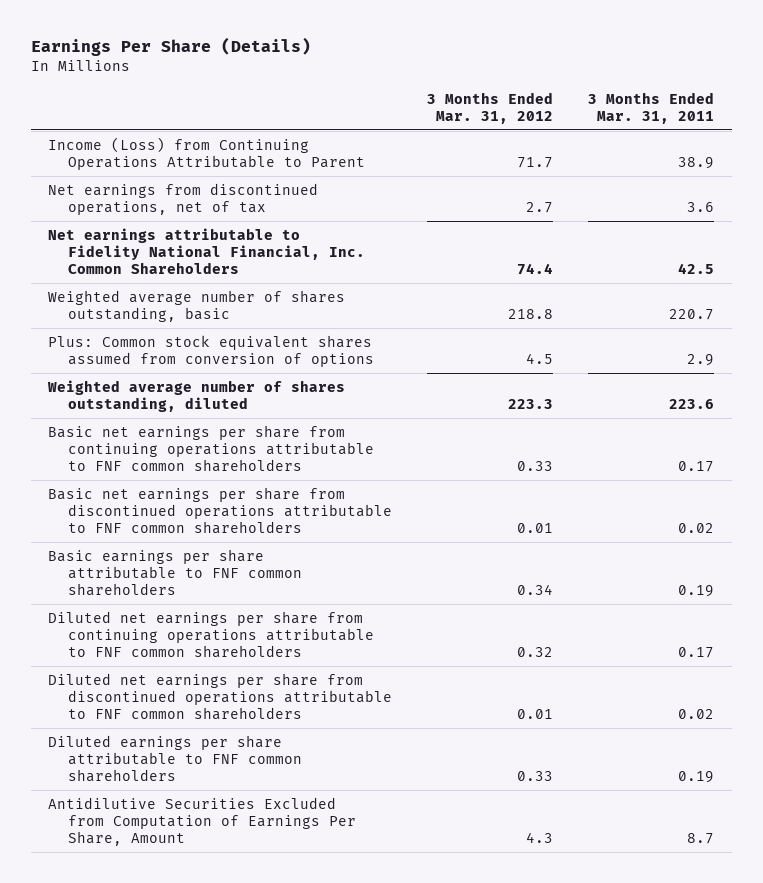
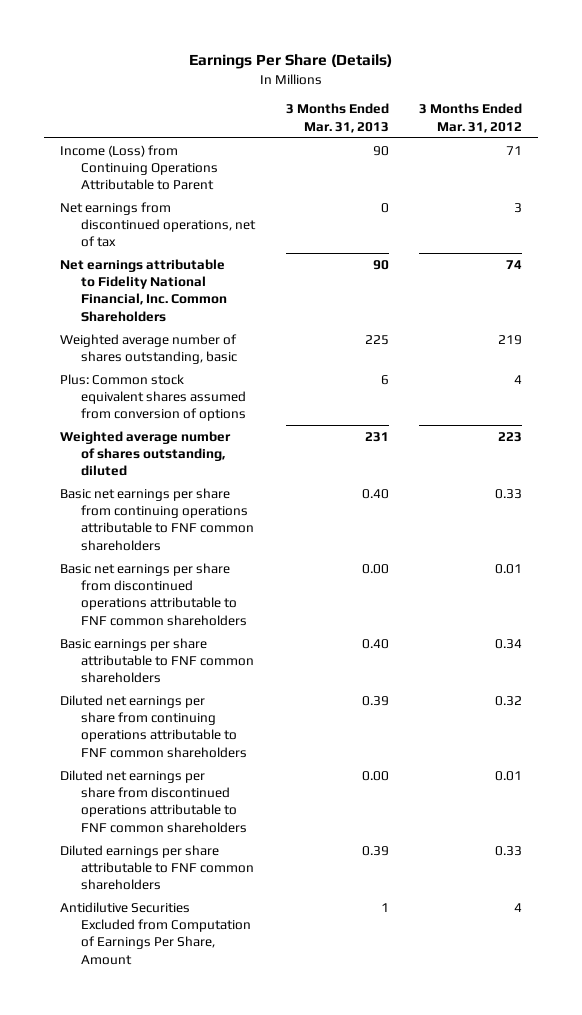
- | 3 Months Ended Mar. 31, 2012 | 3 Months Ended Mar. 31, 2011
+ | 3 Months Ended Mar. 31, 2013 | 3 Months Ended Mar. 31, 2012
- Income (Loss) from Continuing Operations Attributable to Parent | 71.7 | 38.9
- Net earnings from discontinued operations, net of tax | 2.7 | 3.6
- Net earnings attributable to Fidelity National Financial, Inc. Common Shareholders | 74.4 | 42.5
- Weighted average number of shares outstanding, basic | 218.8 | 220.7
- Plus: Common stock equivalent shares assumed from conversion of options | 4.5 | 2.9
- Weighted average number of shares outstanding, diluted | 223.3 | 223.6
+ Income (Loss) from Continuing Operations Attributable to Parent | 90 | 71
+ Net earnings from discontinued operations, net of tax | 0 | 3
+ Net earnings attributable to Fidelity National Financial, Inc. Common Shareholders | 90 | 74
+ Weighted average number of shares outstanding, basic | 225 | 219
+ Plus: Common stock equivalent shares assumed from conversion of options | 6 | 4
+ Weighted average number of shares outstanding, diluted | 231 | 223
- Antidilutive Securities Excluded from Computation of Earnings Per Share, Amount | 4.3 | 8.7
+ Antidilutive Securities Excluded from Computation of Earnings Per Share, Amount | 1 | 4

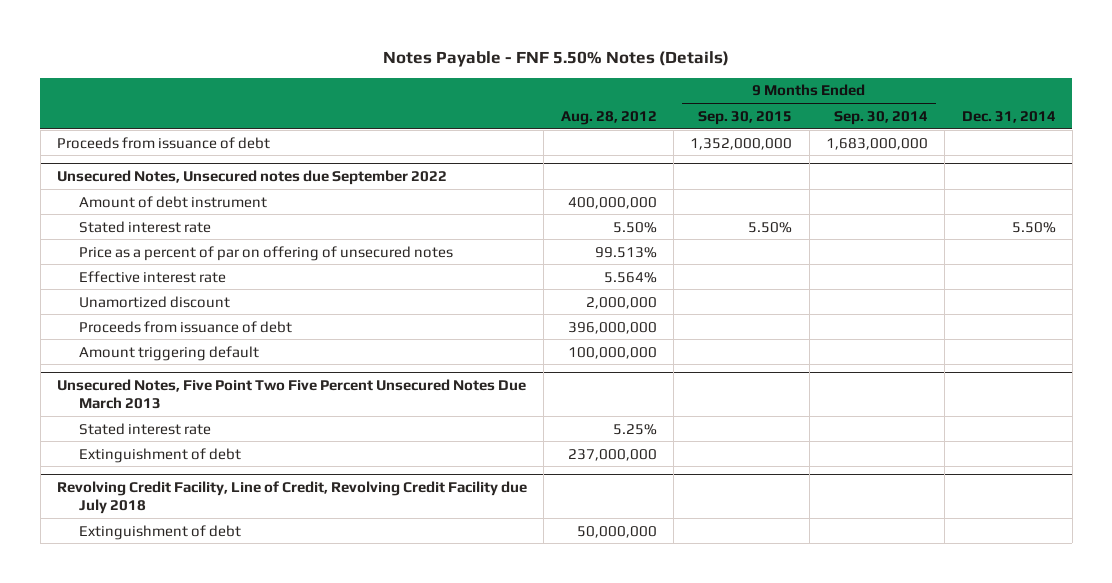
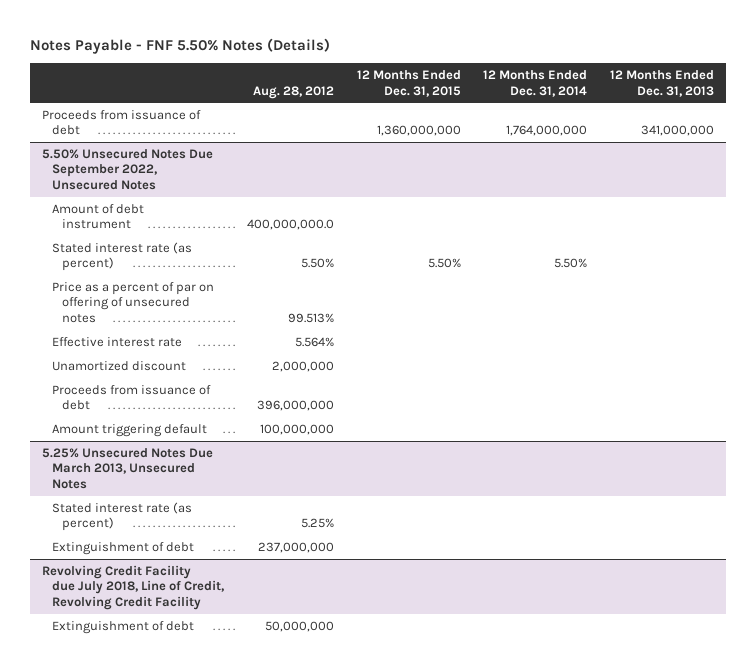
- | Aug. 28, 2012 | 9 Months Ended Sep. 30, 2015 | 9 Months Ended Sep. 30, 2014 | Dec. 31, 2014
+ | Aug. 28, 2012 | 12 Months Ended Dec. 31, 2015 | 12 Months Ended Dec. 31, 2014 | 12 Months Ended Dec. 31, 2013
- Unsecured Notes, Unsecured notes due September 2022
- Amount of debt instrument | 400,000,000 | | |
- Stated interest rate | 5.50% | 5.50% | | 5.50%
+ 5.50% Unsecured Notes Due September 2022, Unsecured Notes
+ Amount of debt instrument | 400,000,000.0 | | |
+ Stated interest rate (as percent) | 5.50% | 5.50% | 5.50% |
- Unsecured Notes, Five Point Two Five Percent Unsecured Notes Due March 2013
- Stated interest rate | 5.25% | | |
+ 5.25% Unsecured Notes Due March 2013, Unsecured Notes
+ Stated interest rate (as percent) | 5.25% | | |
- Revolving Credit Facility, Line of Credit, Revolving Credit Facility due July 2018
+ Revolving Credit Facility due July 2018, Line of Credit, Revolving Credit Facility

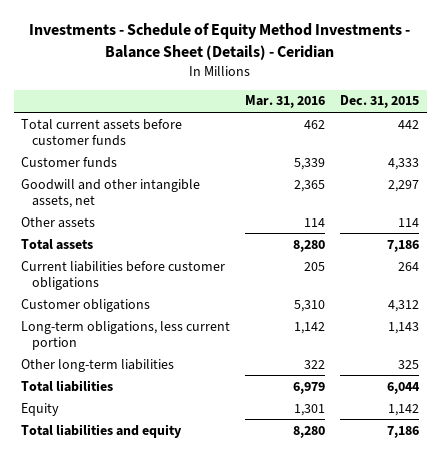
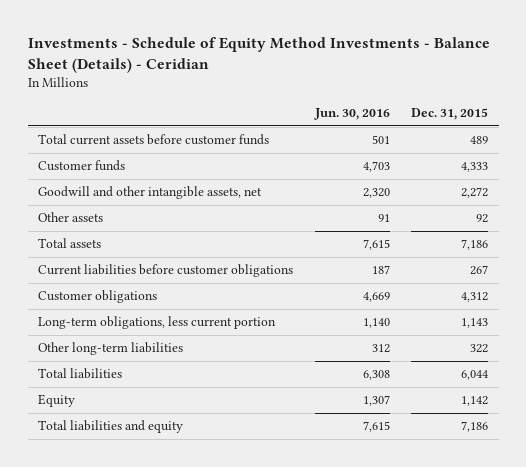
- | Mar. 31, 2016 | Dec. 31, 2015
+ | Jun. 30, 2016 | Dec. 31, 2015
- Total current assets before customer funds | 462 | 442
+ Total current assets before customer funds | 501 | 489
- Goodwill and other intangible assets, net | 2,365 | 2,297
- Other assets | 114 | 114
+ Goodwill and other intangible assets, net | 2,320 | 2,272
+ Other assets | 91 | 92
- Current liabilities before customer obligations | 205 | 264
+ Current liabilities before customer obligations | 187 | 267
- Other long-term liabilities | 322 | 325
+ Other long-term liabilities | 312 | 322

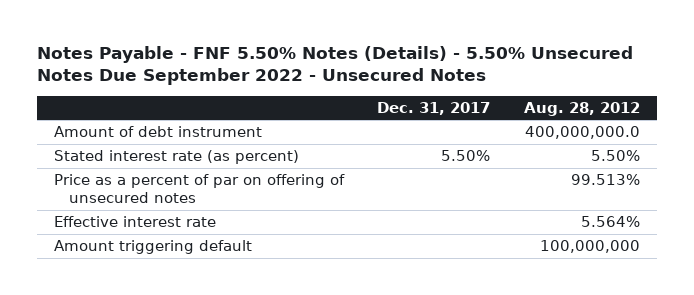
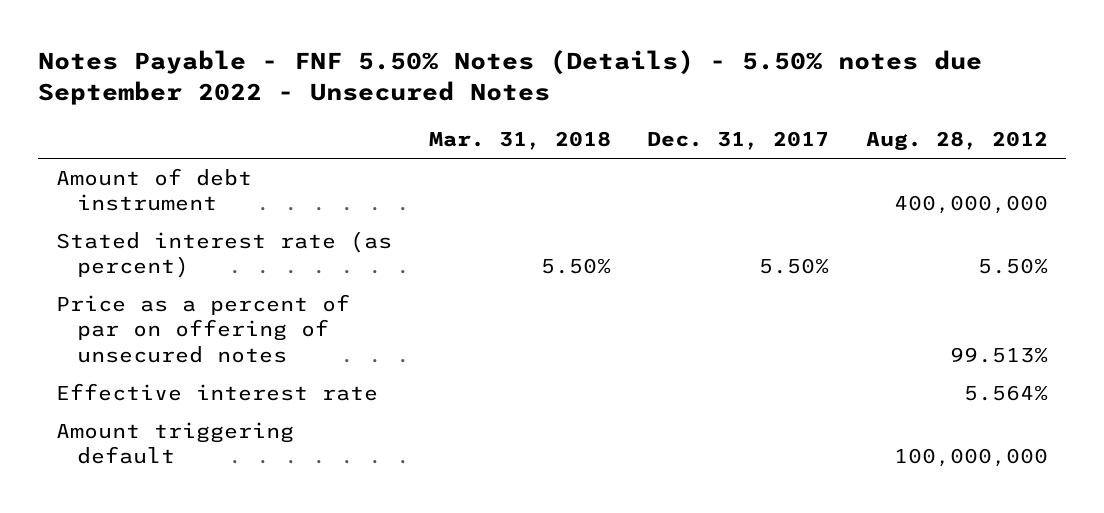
- Notes Payable - FNF 5.50% Notes (Details) - 5.50% Unsecured Notes Due September 2022 - Unsecured Notes
+ Notes Payable - FNF 5.50% Notes (Details) - 5.50% notes due September 2022 - Unsecured Notes
- | Dec. 31, 2017 | Aug. 28, 2012
+ | Mar. 31, 2018 | Dec. 31, 2017 | Aug. 28, 2012
- Amount of debt instrument | | 400,000,000.0
+ Amount of debt instrument | | | 400,000,000

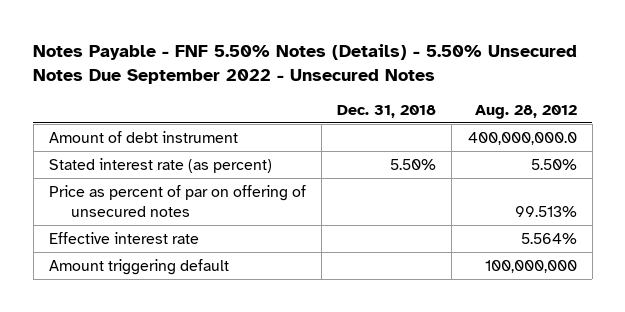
- Notes Payable - FNF 5.50% Notes (Details) - 5.50% notes due September 2022 - Unsecured Notes
+ Notes Payable - FNF 5.50% Notes (Details) - 5.50% Unsecured Notes Due September 2022 - Unsecured Notes
- | Mar. 31, 2018 | Dec. 31, 2017 | Aug. 28, 2012
+ | Dec. 31, 2018 | Aug. 28, 2012
- Amount of debt instrument | | | 400,000,000
+ Amount of debt instrument | | 400,000,000.0
- Price as a percent of par on offering of unsecured notes | | | 99.513%
+ Price as percent of par on offering of unsecured notes | | 99.513%

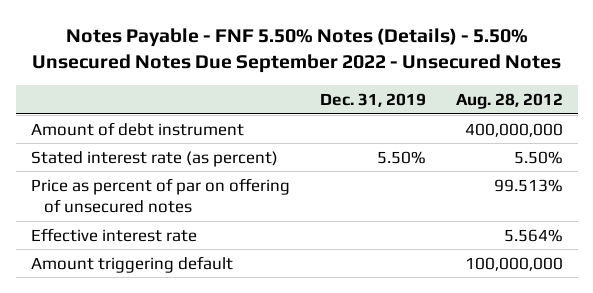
- | Dec. 31, 2018 | Aug. 28, 2012
+ | Dec. 31, 2019 | Aug. 28, 2012
- Amount of debt instrument | | 400,000,000.0
+ Amount of debt instrument | | 400,000,000

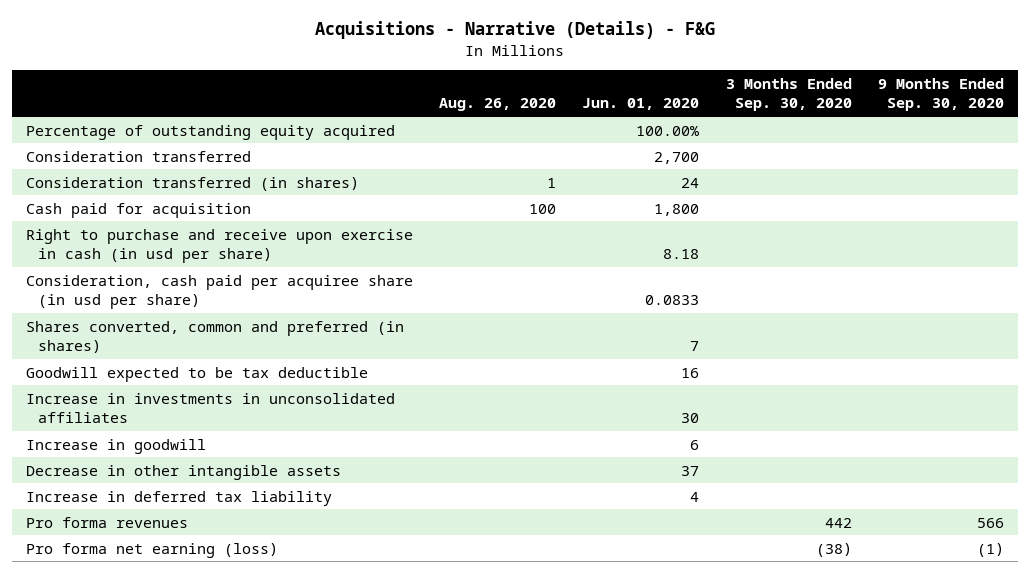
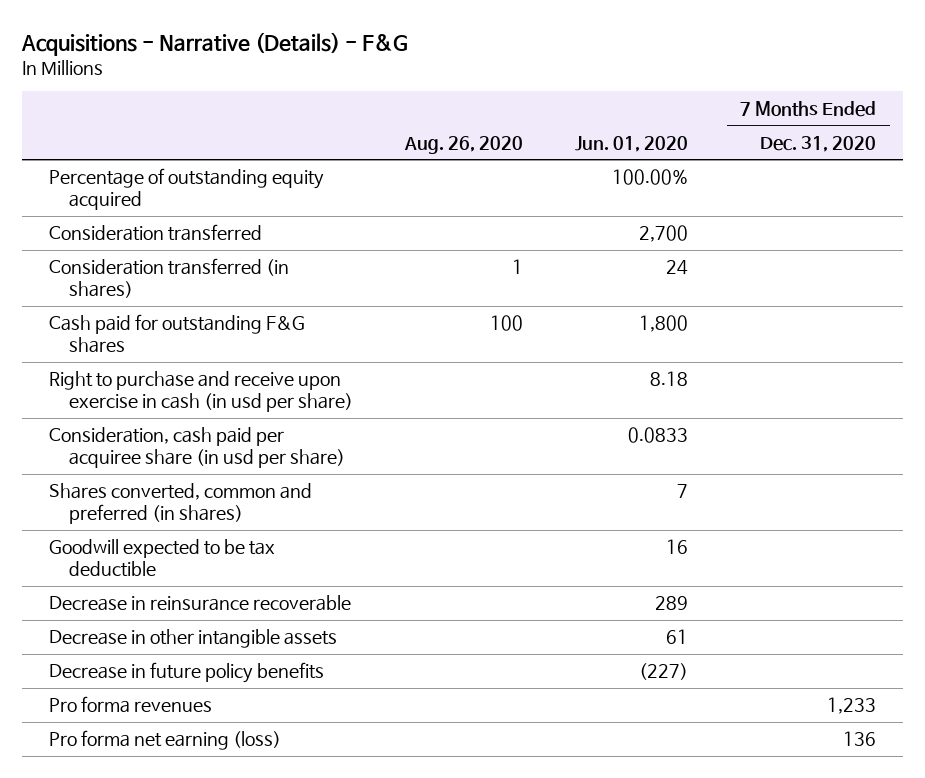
- | Aug. 26, 2020 | Jun. 01, 2020 | 3 Months Ended Sep. 30, 2020 | 9 Months Ended Sep. 30, 2020
+ | Aug. 26, 2020 | Jun. 01, 2020 | 7 Months Ended Dec. 31, 2020
- Cash paid for acquisition | 100 | 1,800 | |
+ Cash paid for outstanding F&G shares | 100 | 1,800 |
- Increase in investments in unconsolidated affiliates | | 30 | |
- Increase in goodwill | | 6 | |
- Decrease in other intangible assets | | 37 | |
- Increase in deferred tax liability | | 4 | |
+ Decrease in reinsurance recoverable | | 289 |
+ Decrease in other intangible assets | | 61 |
+ Decrease in future policy benefits | | (227) |

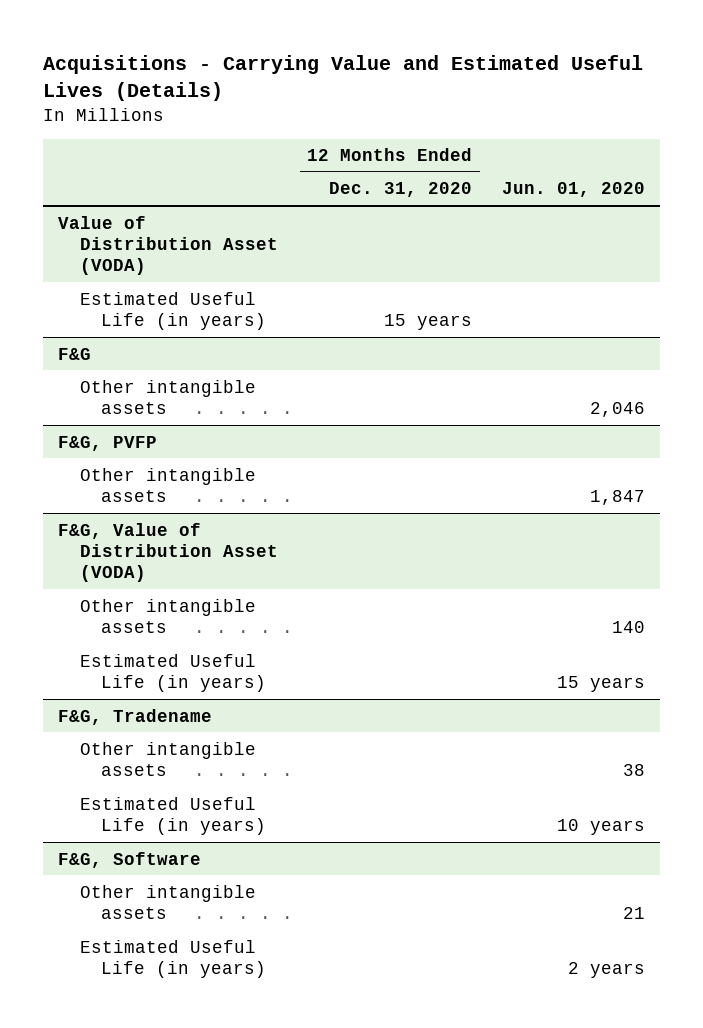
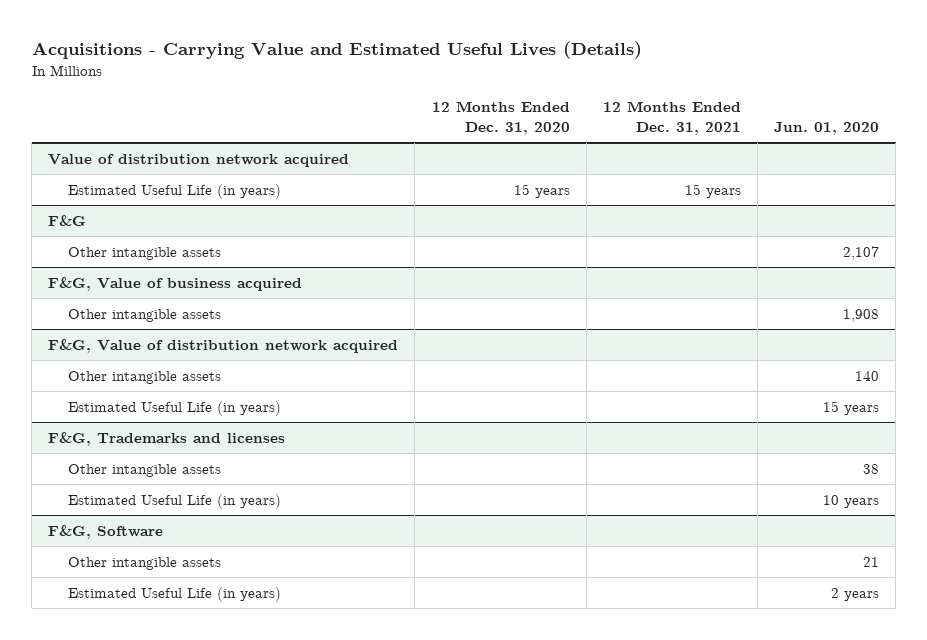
- | 12 Months Ended Dec. 31, 2020 | Jun. 01, 2020
+ | 12 Months Ended Dec. 31, 2020 | 12 Months Ended Dec. 31, 2021 | Jun. 01, 2020
- Value of Distribution Asset (VODA)
+ Value of distribution network acquired
@ F&G
- Other intangible assets | | 2,046
- F&G, PVFP
- Other intangible assets | | 1,847
- F&G, Value of Distribution Asset (VODA)
@ F&G
+ Other intangible assets | | | 2,107
+ F&G, Value of business acquired
+ Other intangible assets | | | 1,908
+ F&G, Value of distribution network acquired
- F&G, Tradename
+ F&G, Trademarks and licenses

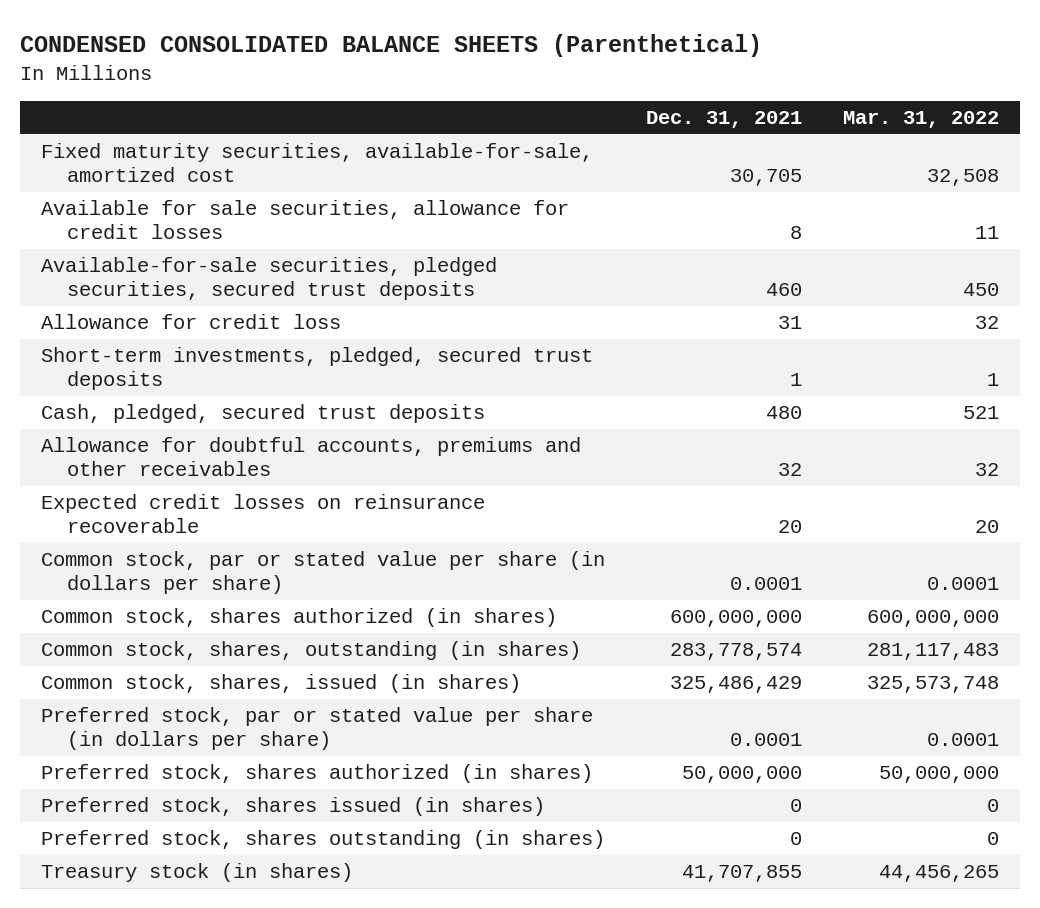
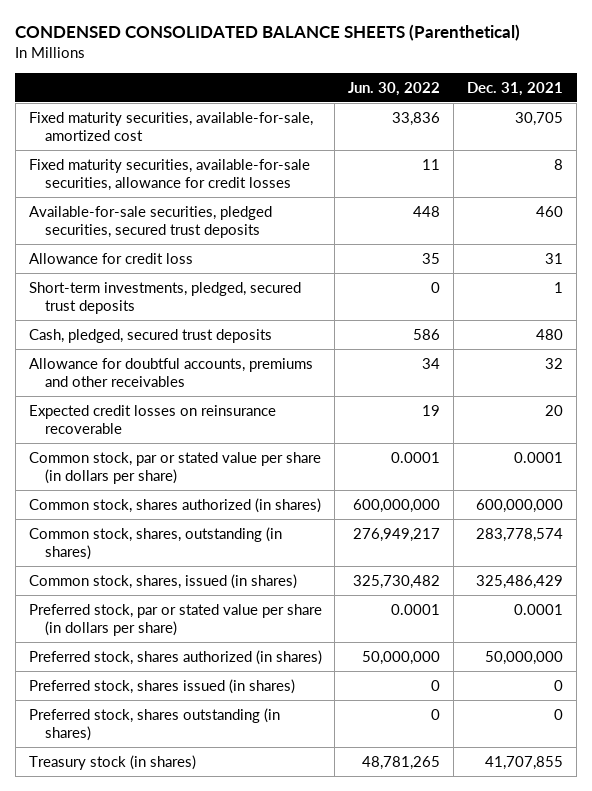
- | Dec. 31, 2021 | Mar. 31, 2022
+ | Jun. 30, 2022 | Dec. 31, 2021
- Available for sale securities, allowance for credit losses | 8 | 11
+ Fixed maturity securities, available-for-sale securities, allowance for credit losses | 11 | 8

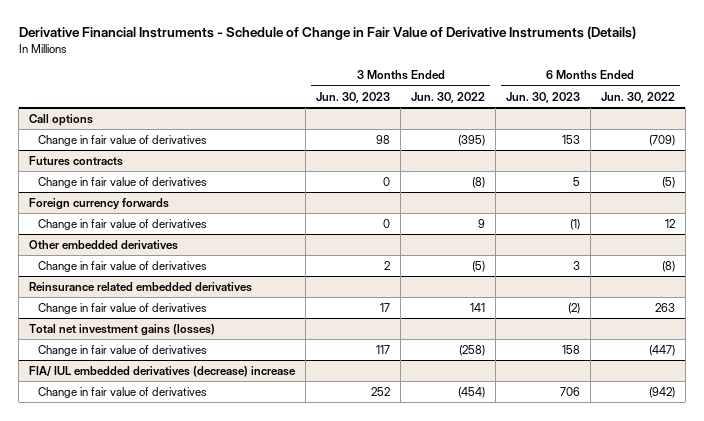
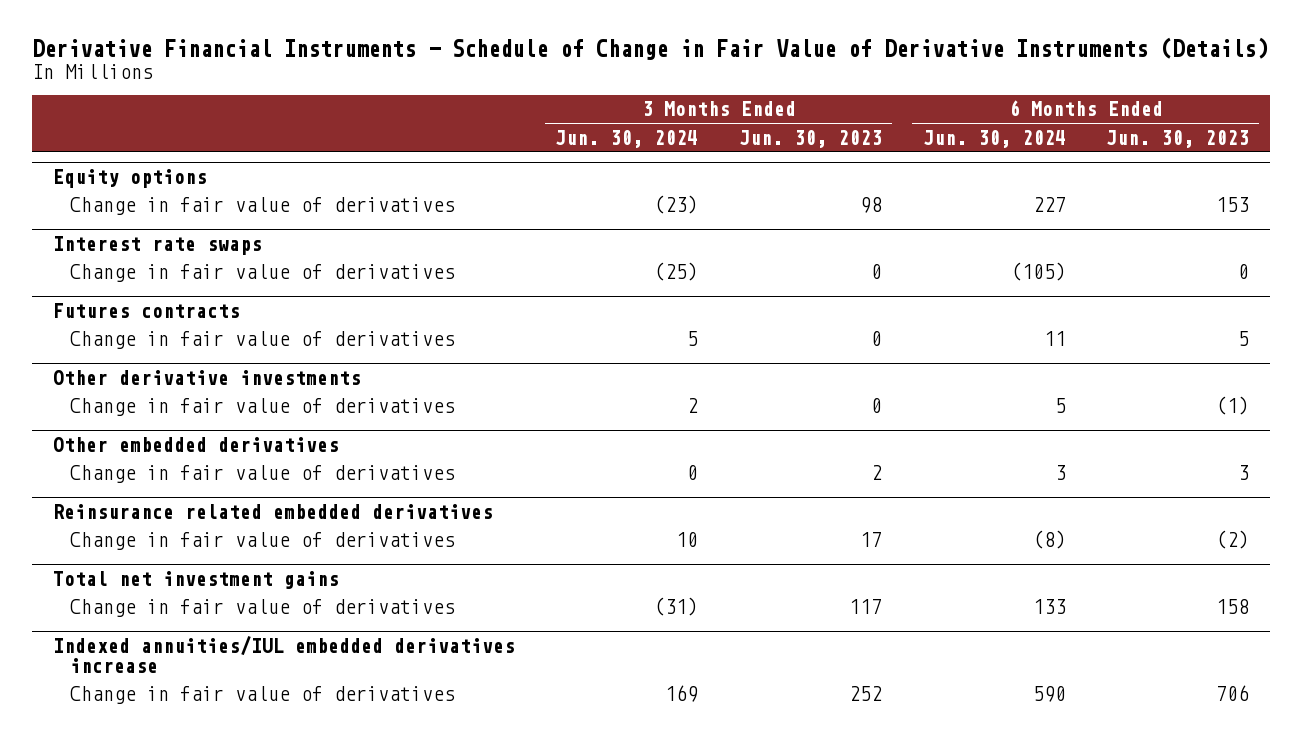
- | 3 Months Ended Jun. 30, 2023 | 3 Months Ended Jun. 30, 2022 | 6 Months Ended Jun. 30, 2023 | 6 Months Ended Jun. 30, 2022
+ | 3 Months Ended Jun. 30, 2024 | 3 Months Ended Jun. 30, 2023 | 6 Months Ended Jun. 30, 2024 | 6 Months Ended Jun. 30, 2023
- Call options
+ Equity options
+ Interest rate swaps
+ Change in fair value of derivatives | (25) | 0 | (105) | 0
- Foreign currency forwards
+ Other derivative investments
- Total net investment gains (losses)
+ Total net investment gains
- FIA/ IUL embedded derivatives (decrease) increase
+ Indexed annuities/IUL embedded derivatives increase

